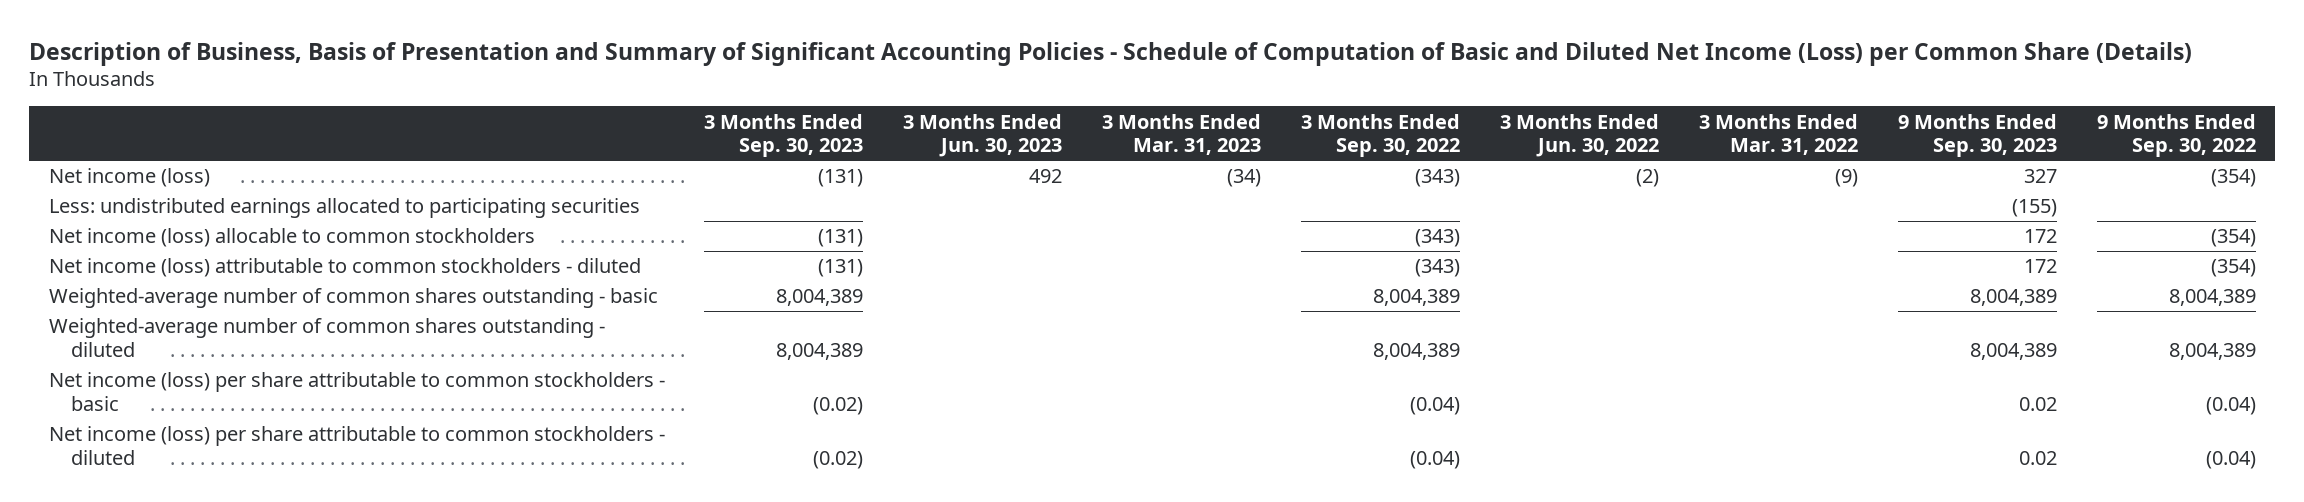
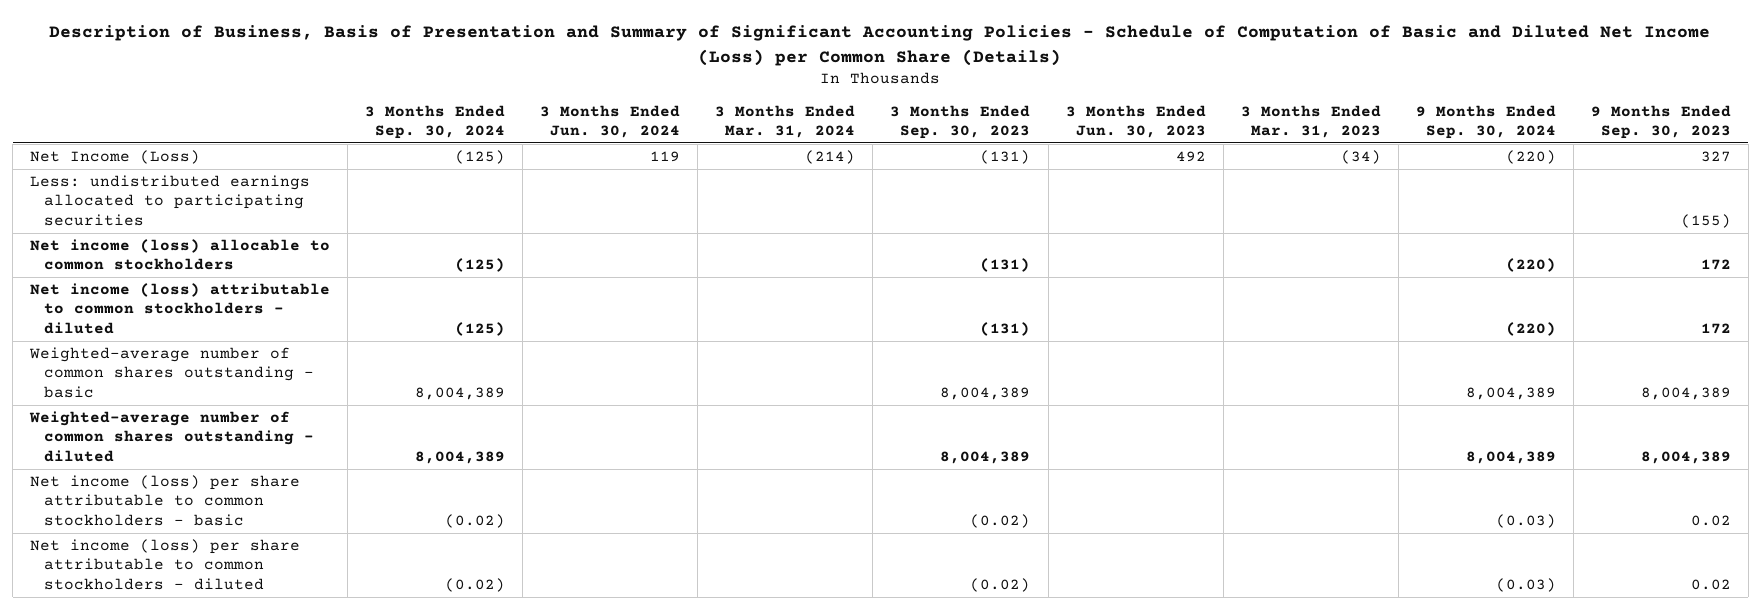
- | 3 Months Ended Sep. 30, 2023 | 3 Months Ended Jun. 30, 2023 | 3 Months Ended Mar. 31, 2023 | 3 Months Ended Sep. 30, 2022 | 3 Months Ended Jun. 30, 2022 | 3 Months Ended Mar. 31, 2022 | 9 Months Ended Sep. 30, 2023 | 9 Months Ended Sep. 30, 2022
+ | 3 Months Ended Sep. 30, 2024 | 3 Months Ended Jun. 30, 2024 | 3 Months Ended Mar. 31, 2024 | 3 Months Ended Sep. 30, 2023 | 3 Months Ended Jun. 30, 2023 | 3 Months Ended Mar. 31, 2023 | 9 Months Ended Sep. 30, 2024 | 9 Months Ended Sep. 30, 2023
- Net income (loss) | (131) | 492 | (34) | (343) | (2) | (9) | 327 | (354)
+ Net Income (Loss) | (125) | 119 | (214) | (131) | 492 | (34) | (220) | 327

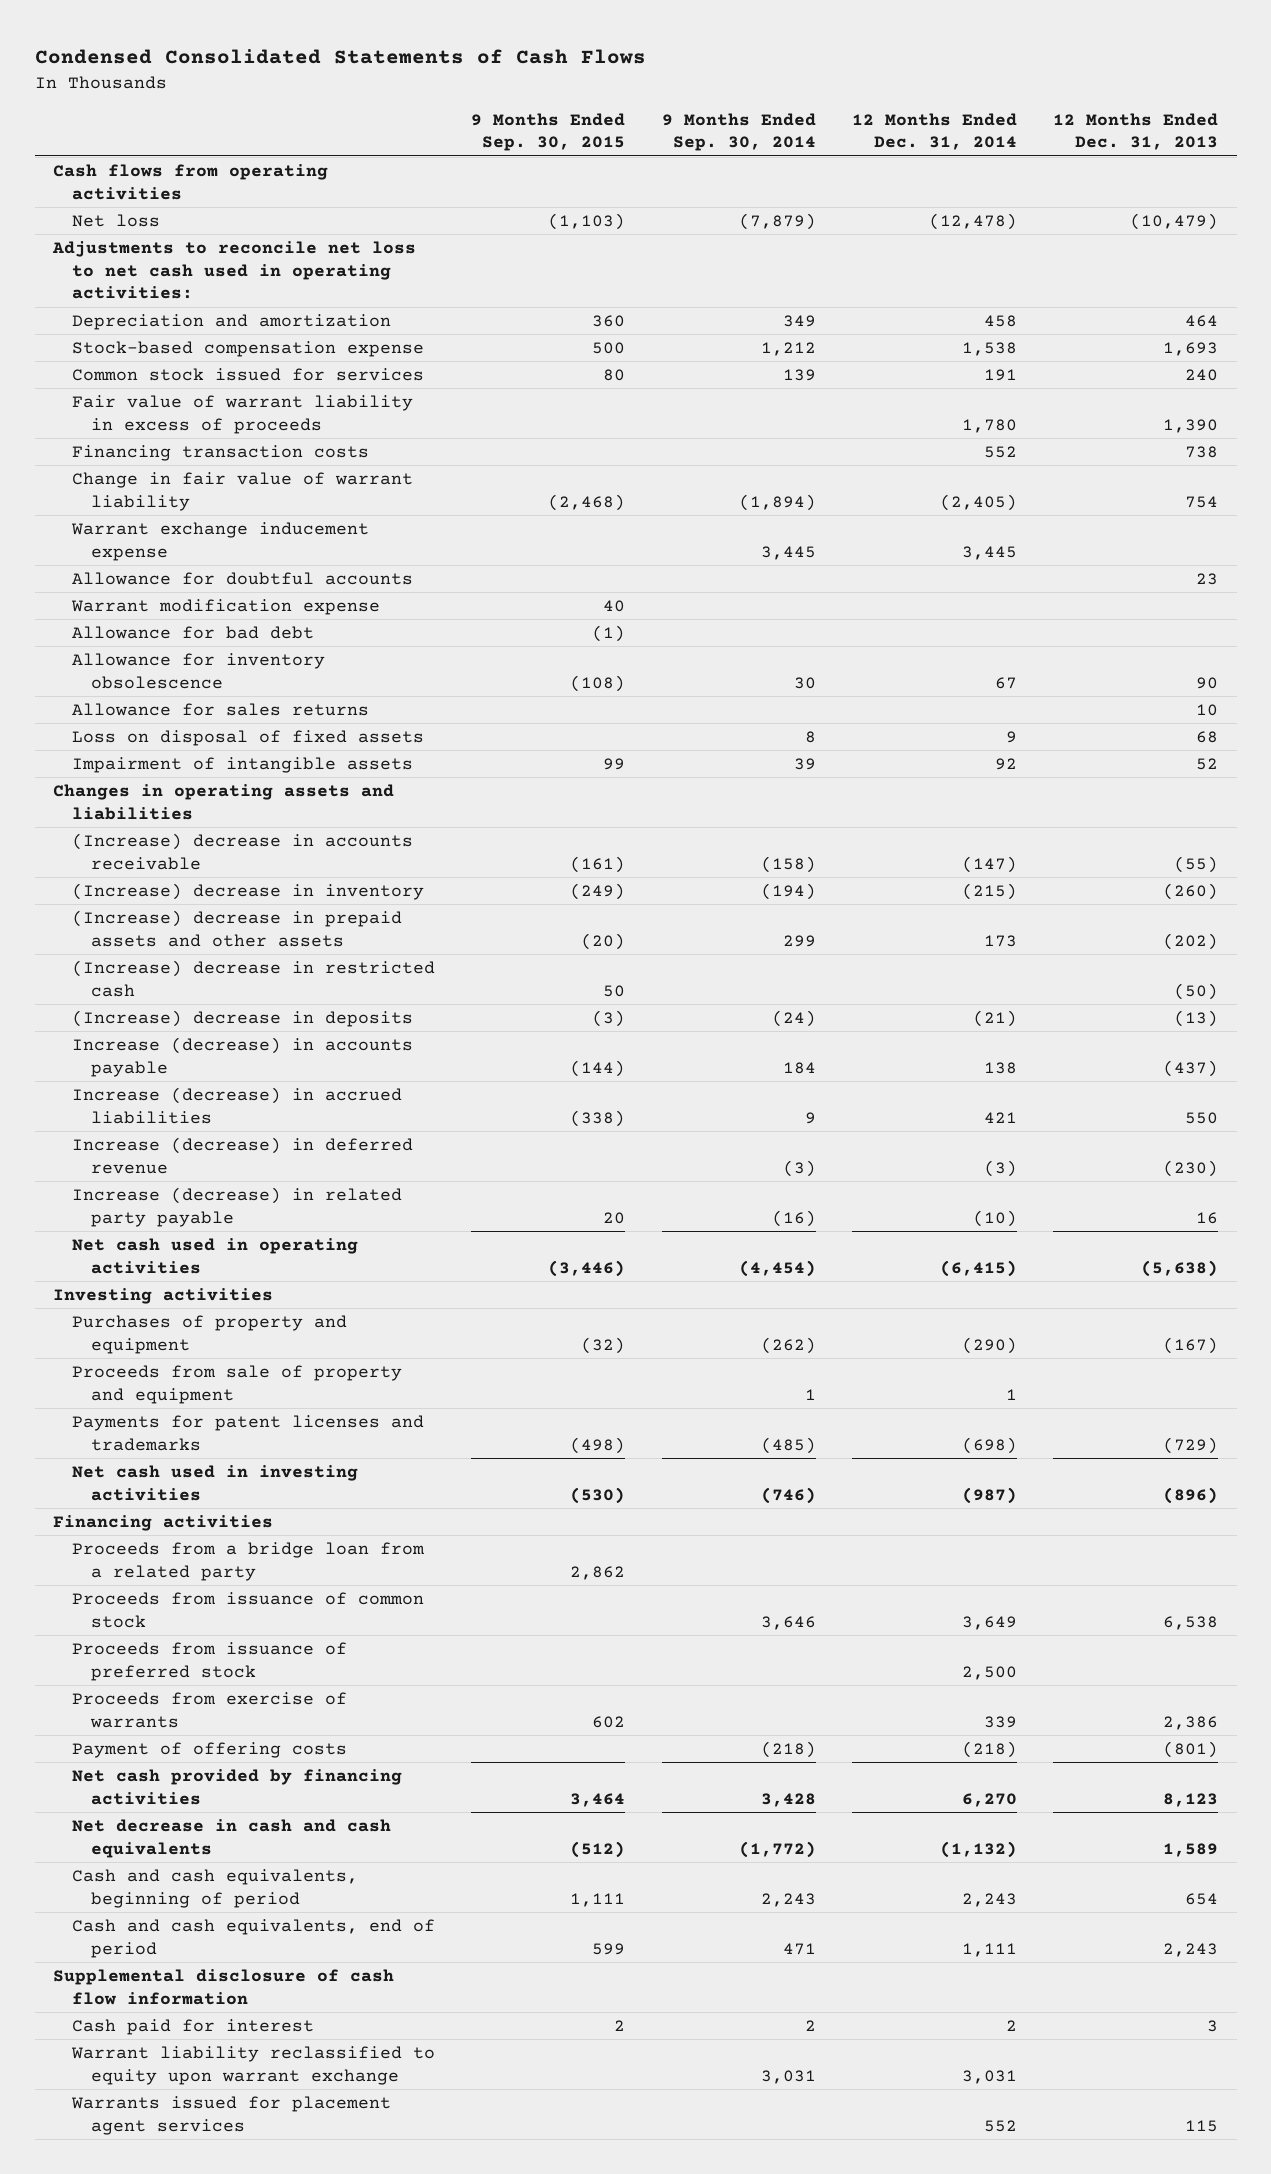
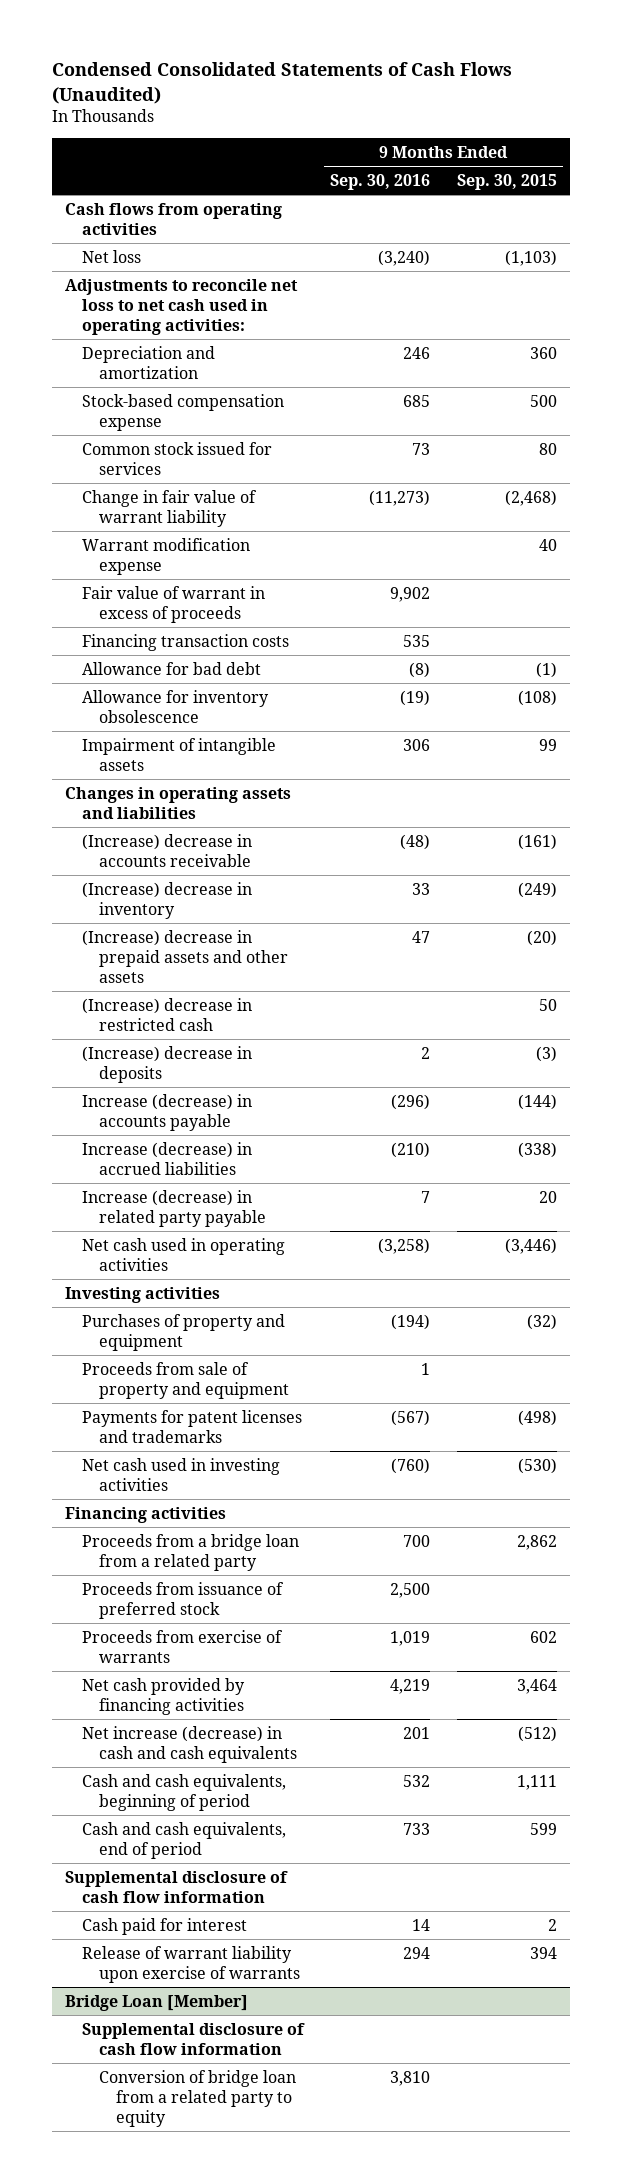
- Condensed Consolidated Statements of Cash Flows
+ Condensed Consolidated Statements of Cash Flows (Unaudited)
- | 9 Months Ended Sep. 30, 2015 | 9 Months Ended Sep. 30, 2014 | 12 Months Ended Dec. 31, 2014 | 12 Months Ended Dec. 31, 2013
+ | 9 Months Ended Sep. 30, 2016 | 9 Months Ended Sep. 30, 2015
- Fair value of warrant liability in excess of proceeds | | | 1,780 | 1,390
- Warrant exchange inducement expense | | 3,445 | 3,445 |
- Allowance for doubtful accounts | | | | 23
+ Fair value of warrant in excess of proceeds | 9,902 |
moved down: Financing transaction costs | 535 |
- Allowance for sales returns | | | | 10
- Loss on disposal of fixed assets | | 8 | 9 | 68
- Increase (decrease) in deferred revenue | | (3) | (3) | (230)
- Proceeds from issuance of common stock | | 3,646 | 3,649 | 6,538
- Payment of offering costs | | (218) | (218) | (801)
- Net decrease in cash and cash equivalents | (512) | (1,772) | (1,132) | 1,589
+ Net increase (decrease) in cash and cash equivalents | 201 | (512)
- Warrant liability reclassified to equity upon warrant exchange | | 3,031 | 3,031 |
- Warrants issued for placement agent services | | | 552 | 115
+ Release of warrant liability upon exercise of warrants | 294 | 394
+ Bridge Loan [Member]
+ Supplemental disclosure of cash flow information
+ Conversion of bridge loan from a related party to equity | 3,810 |

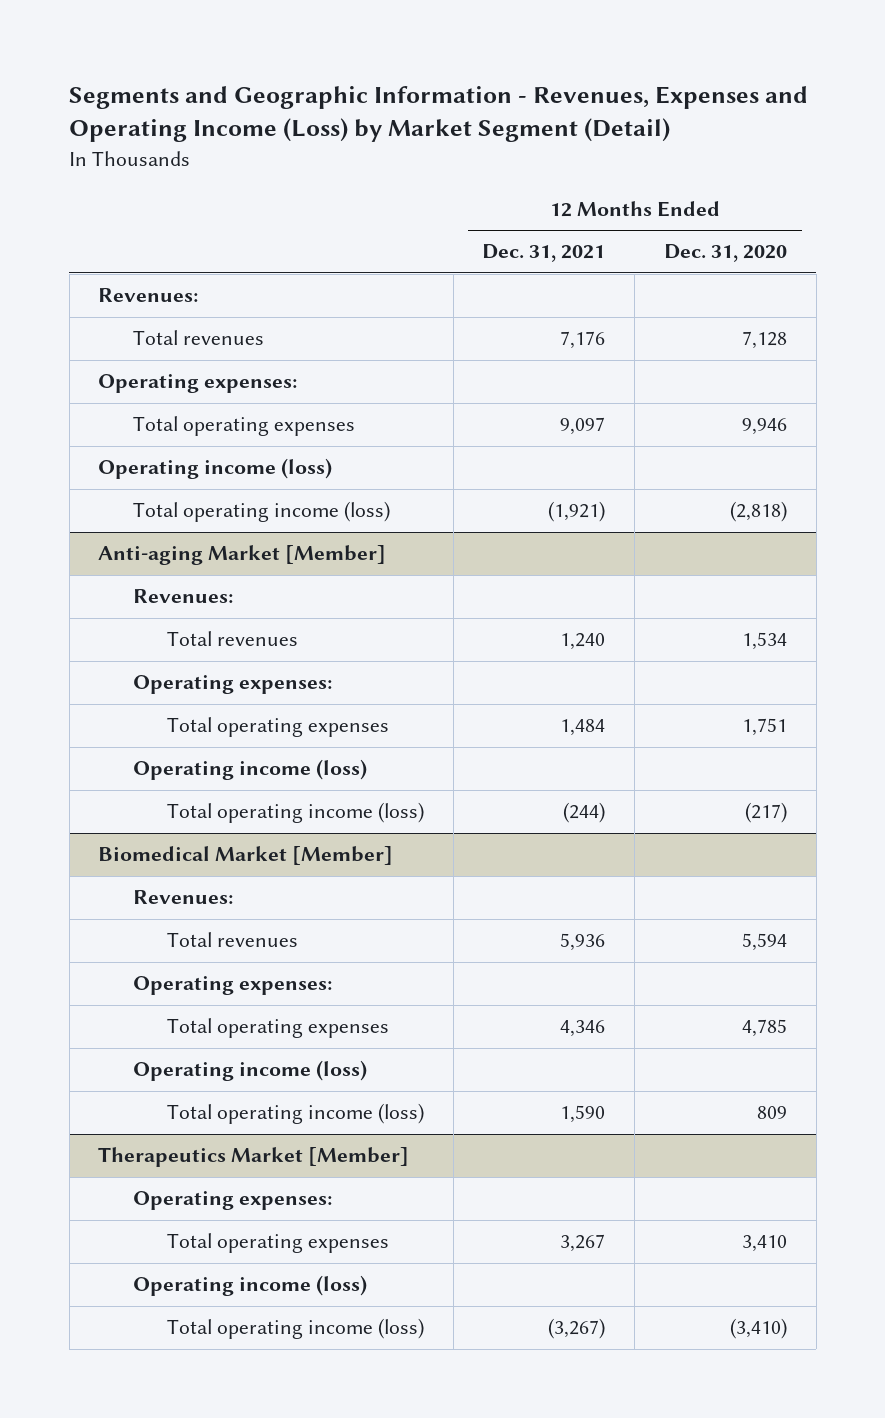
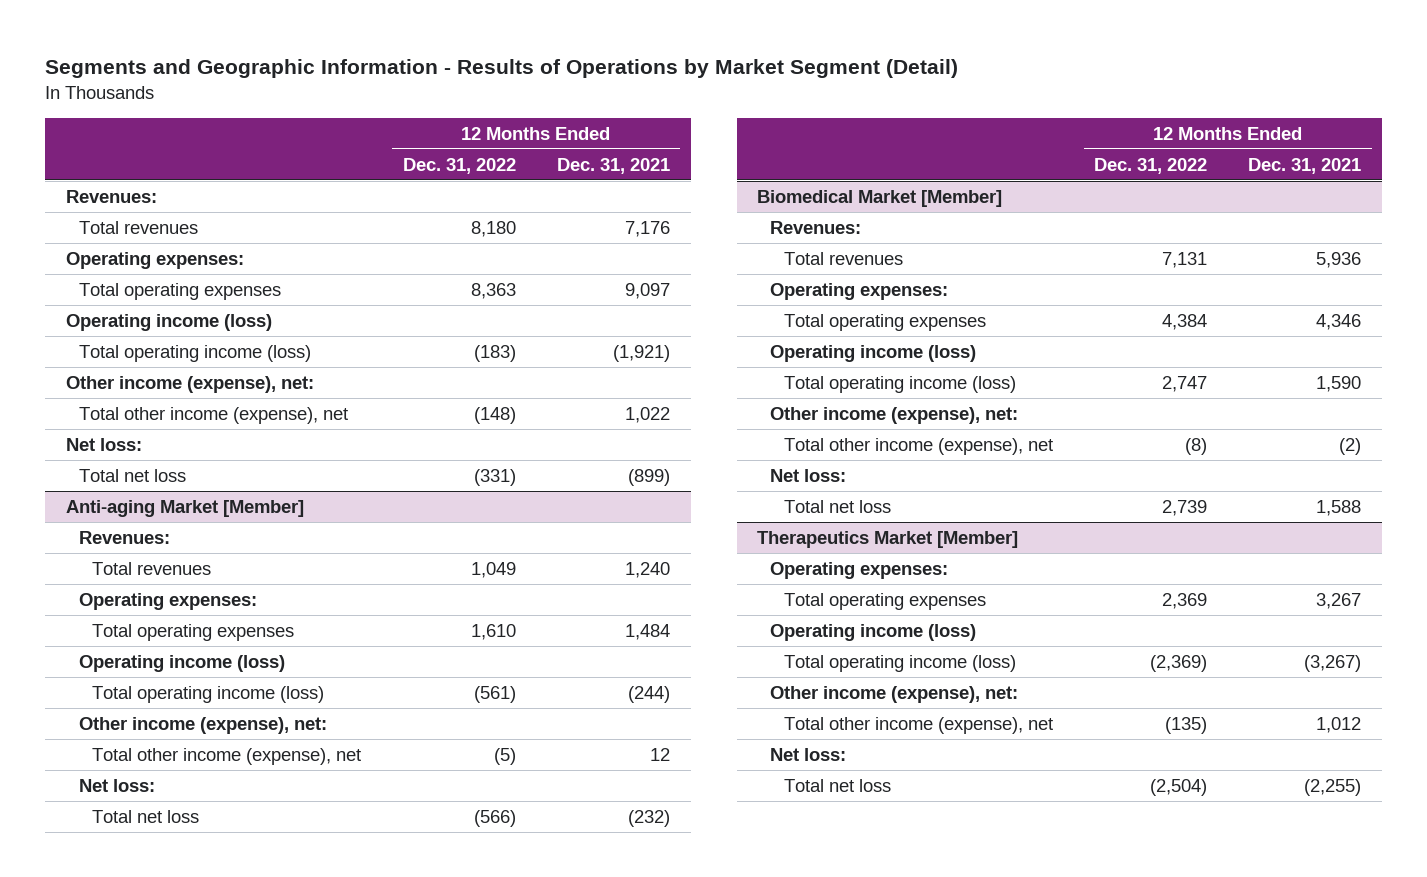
- Segments and Geographic Information - Revenues, Expenses and Operating Income (Loss) by Market Segment (Detail)
+ Segments and Geographic Information - Results of Operations by Market Segment (Detail)
- | 12 Months Ended Dec. 31, 2021 | 12 Months Ended Dec. 31, 2020
+ | 12 Months Ended Dec. 31, 2022 | 12 Months Ended Dec. 31, 2021
+ Other income (expense), net:
+ Total other income (expense), net | (148) | 1,022
+ Net loss:
+ Total net loss | (331) | (899)
@ Anti-aging Market [Member]
+ Other income (expense), net:
+ Total other income (expense), net | (5) | 12
+ Net loss:
+ Total net loss | (566) | (232)
@ Biomedical Market [Member]
+ Other income (expense), net:
+ Total other income (expense), net | (8) | (2)
+ Net loss:
+ Total net loss | 2,739 | 1,588
@ Therapeutics Market [Member]
+ Other income (expense), net:
+ Total other income (expense), net | (135) | 1,012
+ Net loss:
+ Total net loss | (2,504) | (2,255)

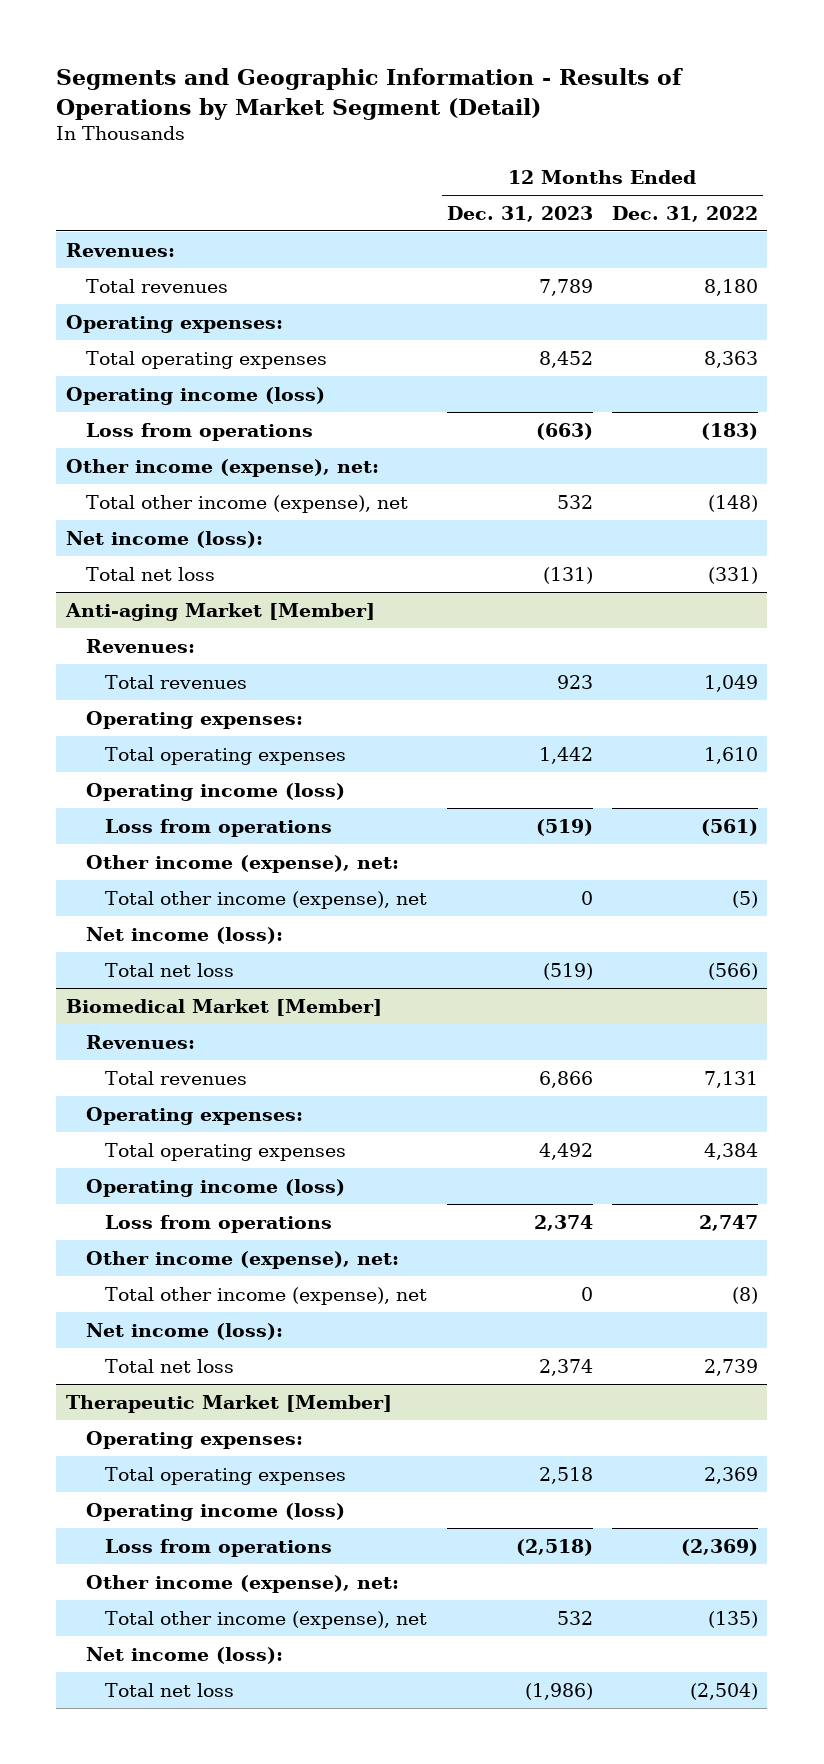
- | 12 Months Ended Dec. 31, 2022 | 12 Months Ended Dec. 31, 2021
+ | 12 Months Ended Dec. 31, 2023 | 12 Months Ended Dec. 31, 2022
- Total operating income (loss) | (183) | (1,921)
+ Loss from operations | (663) | (183)
- Net loss:
+ Net income (loss):
@ Anti-aging Market [Member]
- Total operating income (loss) | (561) | (244)
+ Loss from operations | (519) | (561)
- Net loss:
+ Net income (loss):
@ Biomedical Market [Member]
- Total operating income (loss) | 2,747 | 1,590
+ Loss from operations | 2,374 | 2,747
- Net loss:
+ Net income (loss):
- Therapeutics Market [Member]
+ Therapeutic Market [Member]
- Total operating income (loss) | (2,369) | (3,267)
+ Loss from operations | (2,518) | (2,369)
- Net loss:
+ Net income (loss):

